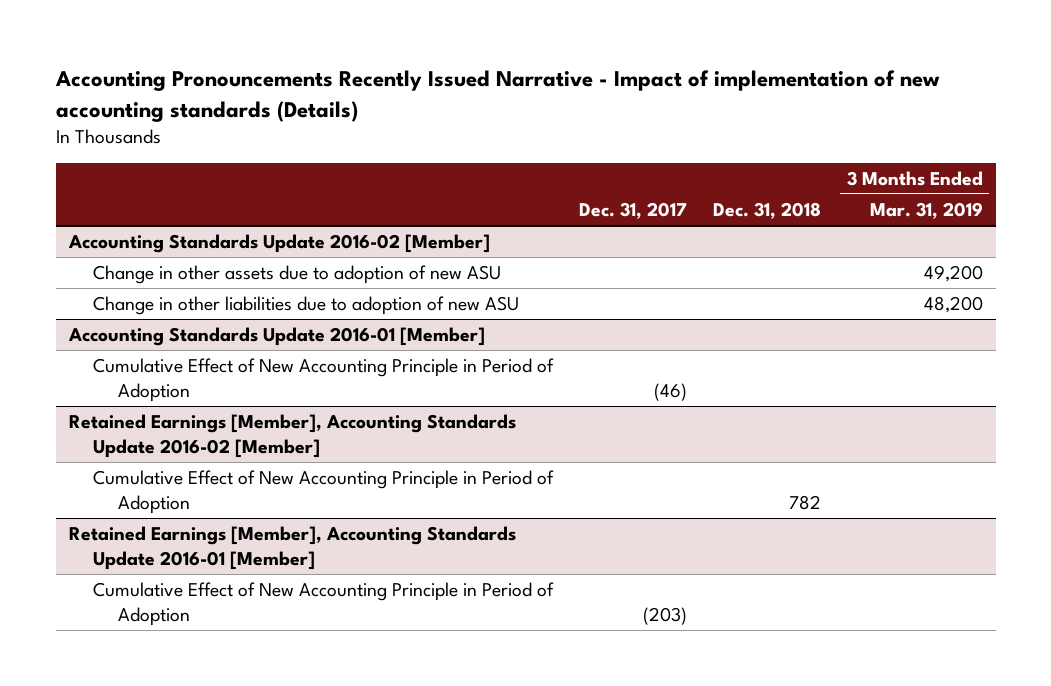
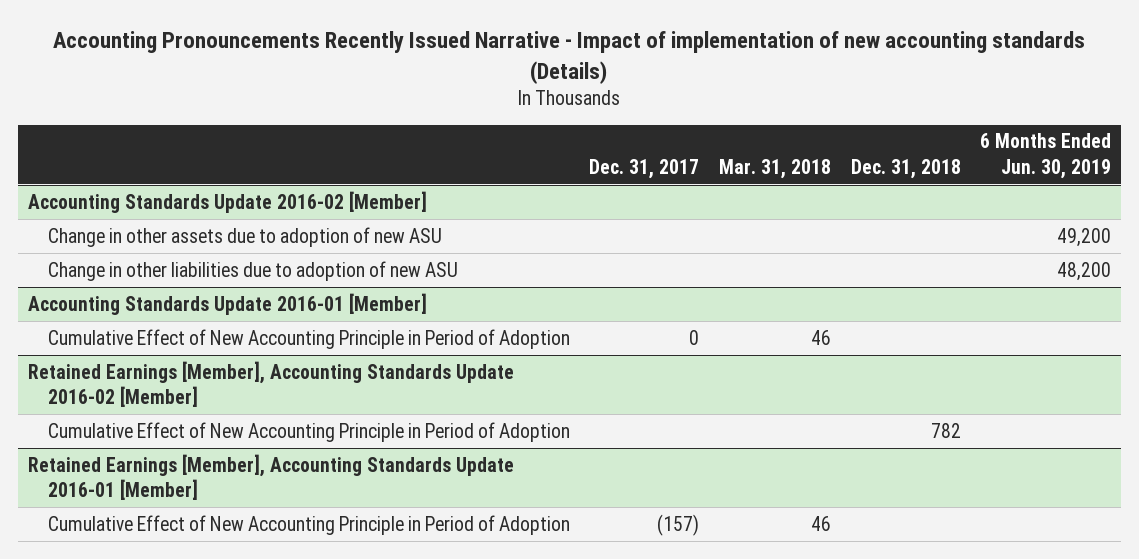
- | Dec. 31, 2017 | Dec. 31, 2018 | 3 Months Ended Mar. 31, 2019
+ | Dec. 31, 2017 | Mar. 31, 2018 | Dec. 31, 2018 | 6 Months Ended Jun. 30, 2019
@ Accounting Standards Update 2016-01 [Member]
- Cumulative Effect of New Accounting Principle in Period of Adoption | (46) | |
+ Cumulative Effect of New Accounting Principle in Period of Adoption | 0 | 46 | |
@ Retained Earnings [Member], Accounting Standards Update 2016-01 [Member]
- Cumulative Effect of New Accounting Principle in Period of Adoption | (203) | |
+ Cumulative Effect of New Accounting Principle in Period of Adoption | (157) | 46 | |

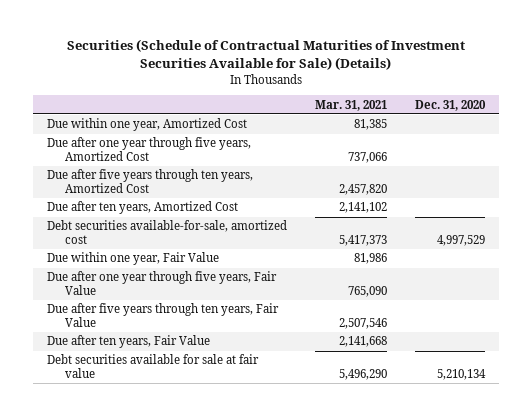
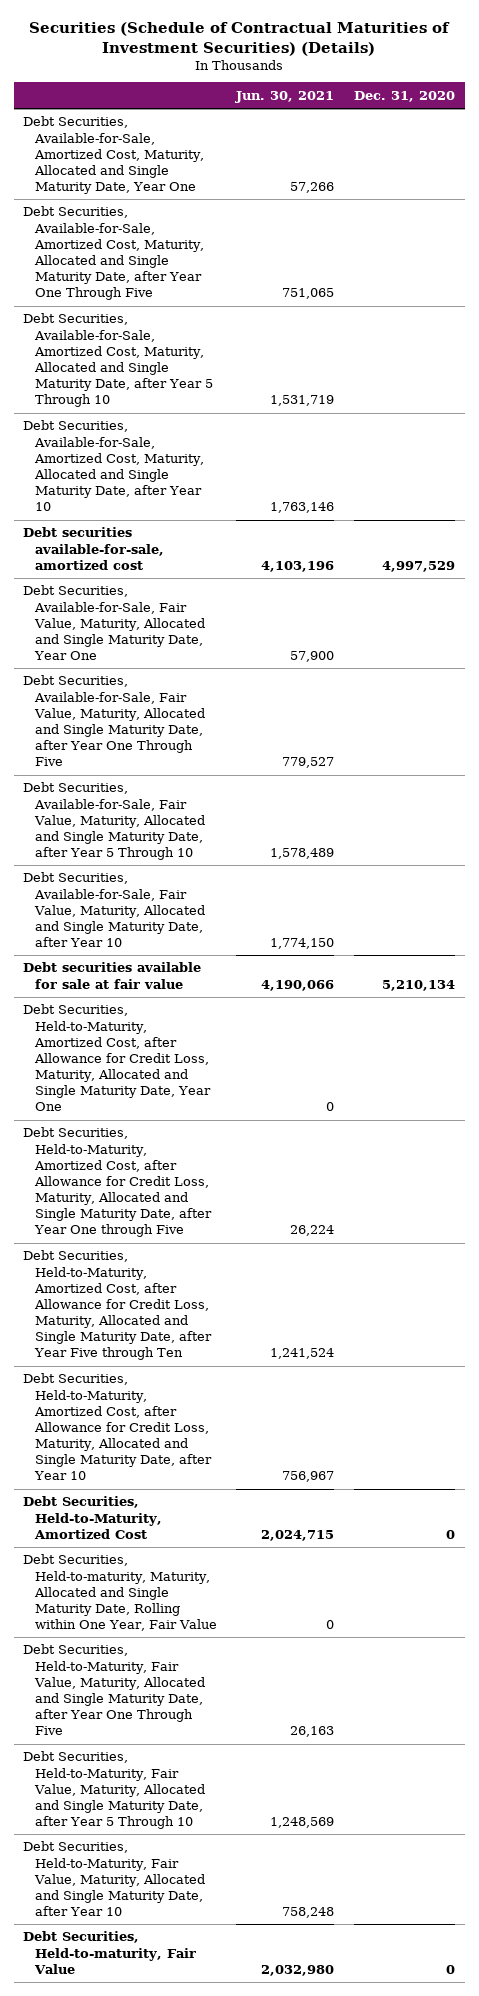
- Securities (Schedule of Contractual Maturities of Investment Securities Available for Sale) (Details)
+ Securities (Schedule of Contractual Maturities of Investment Securities) (Details)
- | Mar. 31, 2021 | Dec. 31, 2020
+ | Jun. 30, 2021 | Dec. 31, 2020
- Due within one year, Amortized Cost | 81,385 |
- Due after one year through five years, Amortized Cost | 737,066 |
- Due after five years through ten years, Amortized Cost | 2,457,820 |
- Due after ten years, Amortized Cost | 2,141,102 |
+ Debt Securities, Available-for-Sale, Amortized Cost, Maturity, Allocated and Single Maturity Date, Year One | 57,266 |
+ Debt Securities, Available-for-Sale, Amortized Cost, Maturity, Allocated and Single Maturity Date, after Year One Through Five | 751,065 |
+ Debt Securities, Available-for-Sale, Amortized Cost, Maturity, Allocated and Single Maturity Date, after Year 5 Through 10 | 1,531,719 |
+ Debt Securities, Available-for-Sale, Amortized Cost, Maturity, Allocated and Single Maturity Date, after Year 10 | 1,763,146 |
- Due within one year, Fair Value | 81,986 |
- Due after one year through five years, Fair Value | 765,090 |
- Due after five years through ten years, Fair Value | 2,507,546 |
- Due after ten years, Fair Value | 2,141,668 |
+ Debt Securities, Available-for-Sale, Fair Value, Maturity, Allocated and Single Maturity Date, Year One | 57,900 |
+ Debt Securities, Available-for-Sale, Fair Value, Maturity, Allocated and Single Maturity Date, after Year One Through Five | 779,527 |
+ Debt Securities, Available-for-Sale, Fair Value, Maturity, Allocated and Single Maturity Date, after Year 5 Through 10 | 1,578,489 |
+ Debt Securities, Available-for-Sale, Fair Value, Maturity, Allocated and Single Maturity Date, after Year 10 | 1,774,150 |
+ Debt Securities, Held-to-Maturity, Amortized Cost, after Allowance for Credit Loss, Maturity, Allocated and Single Maturity Date, Year One | 0 |
+ Debt Securities, Held-to-Maturity, Amortized Cost, after Allowance for Credit Loss, Maturity, Allocated and Single Maturity Date, after Year One through Five | 26,224 |
+ Debt Securities, Held-to-Maturity, Amortized Cost, after Allowance for Credit Loss, Maturity, Allocated and Single Maturity Date, after Year Five through Ten | 1,241,524 |
+ Debt Securities, Held-to-Maturity, Amortized Cost, after Allowance for Credit Loss, Maturity, Allocated and Single Maturity Date, after Year 10 | 756,967 |
+ Debt Securities, Held-to-Maturity, Amortized Cost | 2,024,715 | 0
+ Debt Securities, Held-to-maturity, Maturity, Allocated and Single Maturity Date, Rolling within One Year, Fair Value | 0 |
+ Debt Securities, Held-to-Maturity, Fair Value, Maturity, Allocated and Single Maturity Date, after Year One Through Five | 26,163 |
+ Debt Securities, Held-to-Maturity, Fair Value, Maturity, Allocated and Single Maturity Date, after Year 5 Through 10 | 1,248,569 |
+ Debt Securities, Held-to-Maturity, Fair Value, Maturity, Allocated and Single Maturity Date, after Year 10 | 758,248 |
+ Debt Securities, Held-to-maturity, Fair Value | 2,032,980 | 0

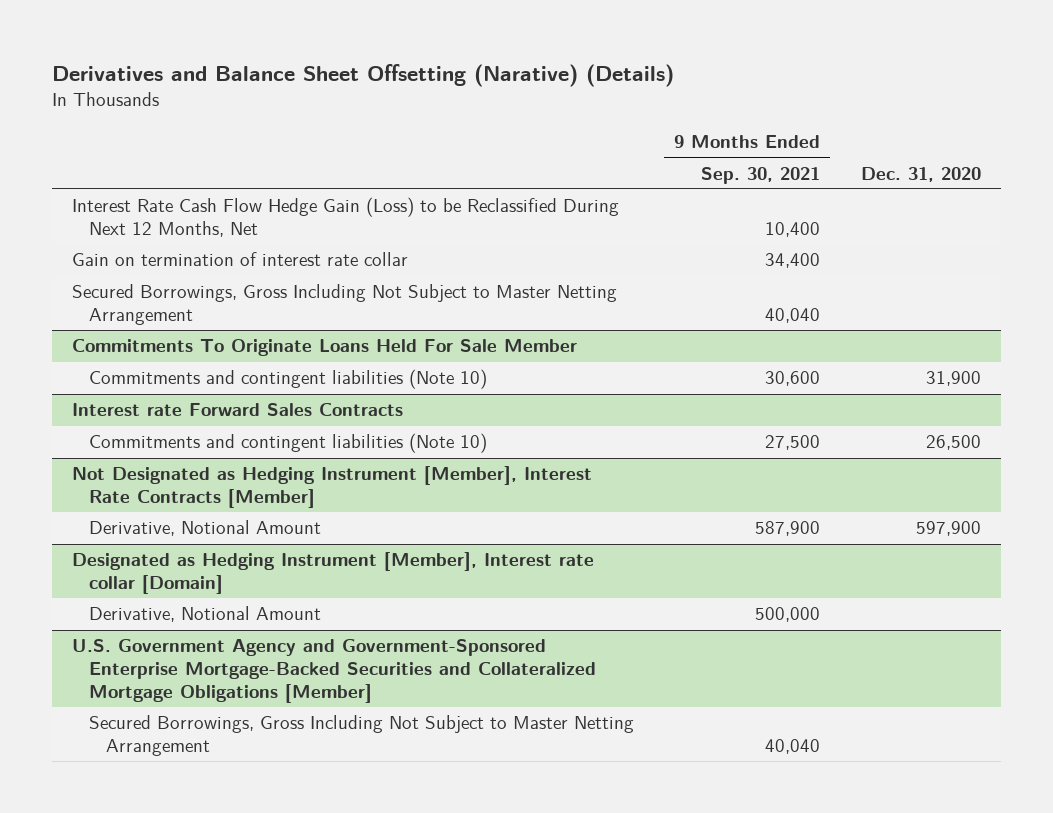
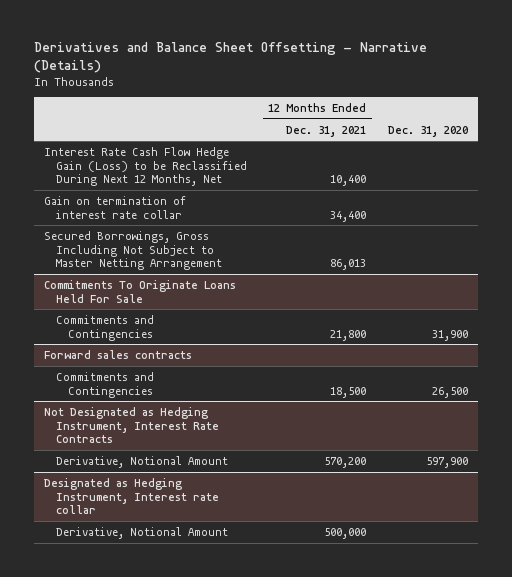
- Derivatives and Balance Sheet Offsetting (Narative) (Details)
+ Derivatives and Balance Sheet Offsetting - Narrative (Details)
- | 9 Months Ended Sep. 30, 2021 | Dec. 31, 2020
+ | 12 Months Ended Dec. 31, 2021 | Dec. 31, 2020
- Commitments To Originate Loans Held For Sale Member
- Commitments and contingent liabilities (Note 10) | 30,600 | 31,900
- Interest rate Forward Sales Contracts
- Commitments and contingent liabilities (Note 10) | 27,500 | 26,500
- Not Designated as Hedging Instrument [Member], Interest Rate Contracts [Member]
+ Commitments To Originate Loans Held For Sale
+ Commitments and Contingencies | 21,800 | 31,900
+ Forward sales contracts
+ Commitments and Contingencies | 18,500 | 26,500
+ Not Designated as Hedging Instrument, Interest Rate Contracts
- Designated as Hedging Instrument [Member], Interest rate collar [Domain]
+ Designated as Hedging Instrument, Interest rate collar
- U.S. Government Agency and Government-Sponsored Enterprise Mortgage-Backed Securities and Collateralized Mortgage Obligations [Member]
- Secured Borrowings, Gross Including Not Subject to Master Netting Arrangement | 40,040 |

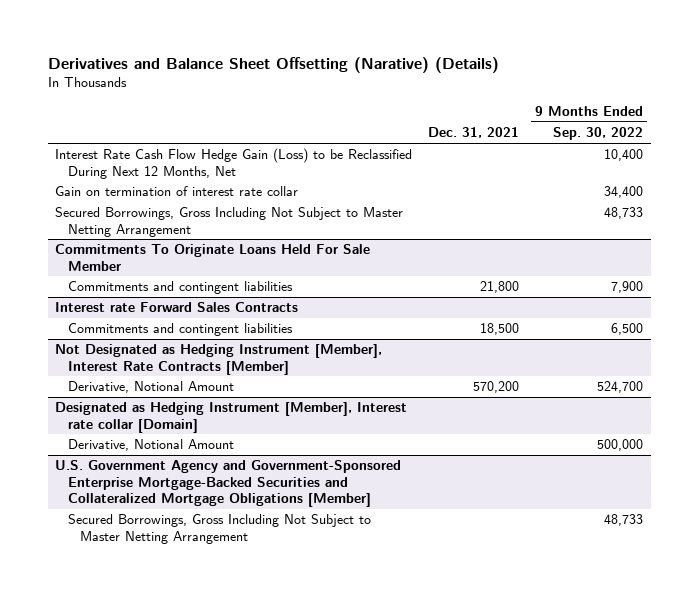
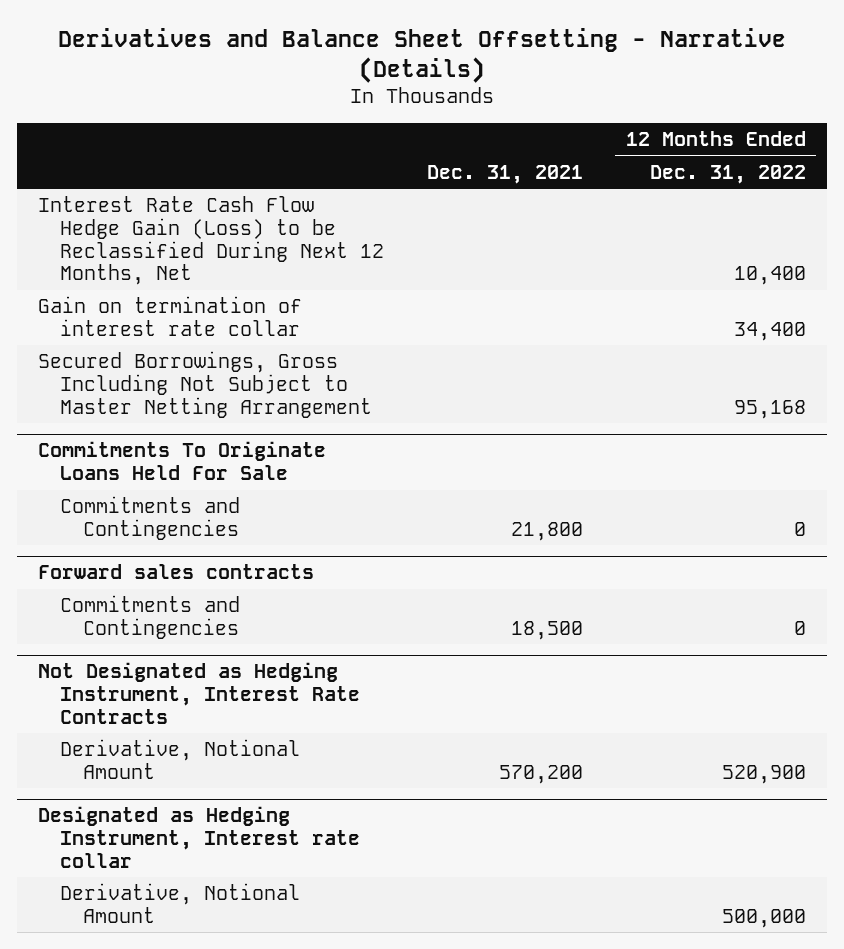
- Derivatives and Balance Sheet Offsetting (Narative) (Details)
+ Derivatives and Balance Sheet Offsetting - Narrative (Details)
- | Dec. 31, 2021 | 9 Months Ended Sep. 30, 2022
+ | Dec. 31, 2021 | 12 Months Ended Dec. 31, 2022
- Commitments To Originate Loans Held For Sale Member
- Commitments and contingent liabilities | 21,800 | 7,900
- Interest rate Forward Sales Contracts
- Commitments and contingent liabilities | 18,500 | 6,500
- Not Designated as Hedging Instrument [Member], Interest Rate Contracts [Member]
+ Commitments To Originate Loans Held For Sale
+ Commitments and Contingencies | 21,800 | 0
+ Forward sales contracts
+ Commitments and Contingencies | 18,500 | 0
+ Not Designated as Hedging Instrument, Interest Rate Contracts
- Designated as Hedging Instrument [Member], Interest rate collar [Domain]
+ Designated as Hedging Instrument, Interest rate collar
- U.S. Government Agency and Government-Sponsored Enterprise Mortgage-Backed Securities and Collateralized Mortgage Obligations [Member]
- Secured Borrowings, Gross Including Not Subject to Master Netting Arrangement | | 48,733

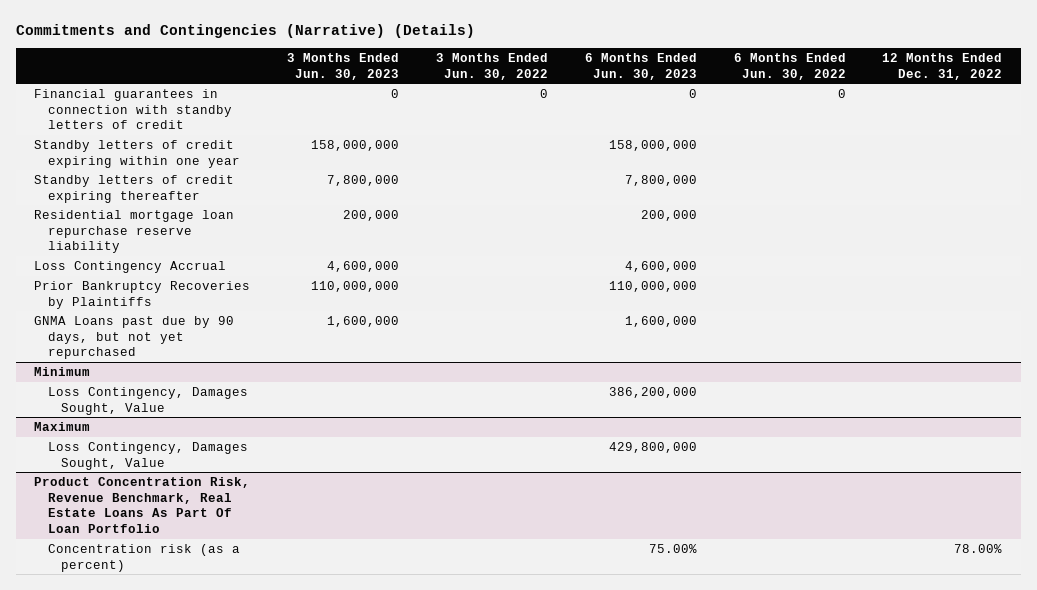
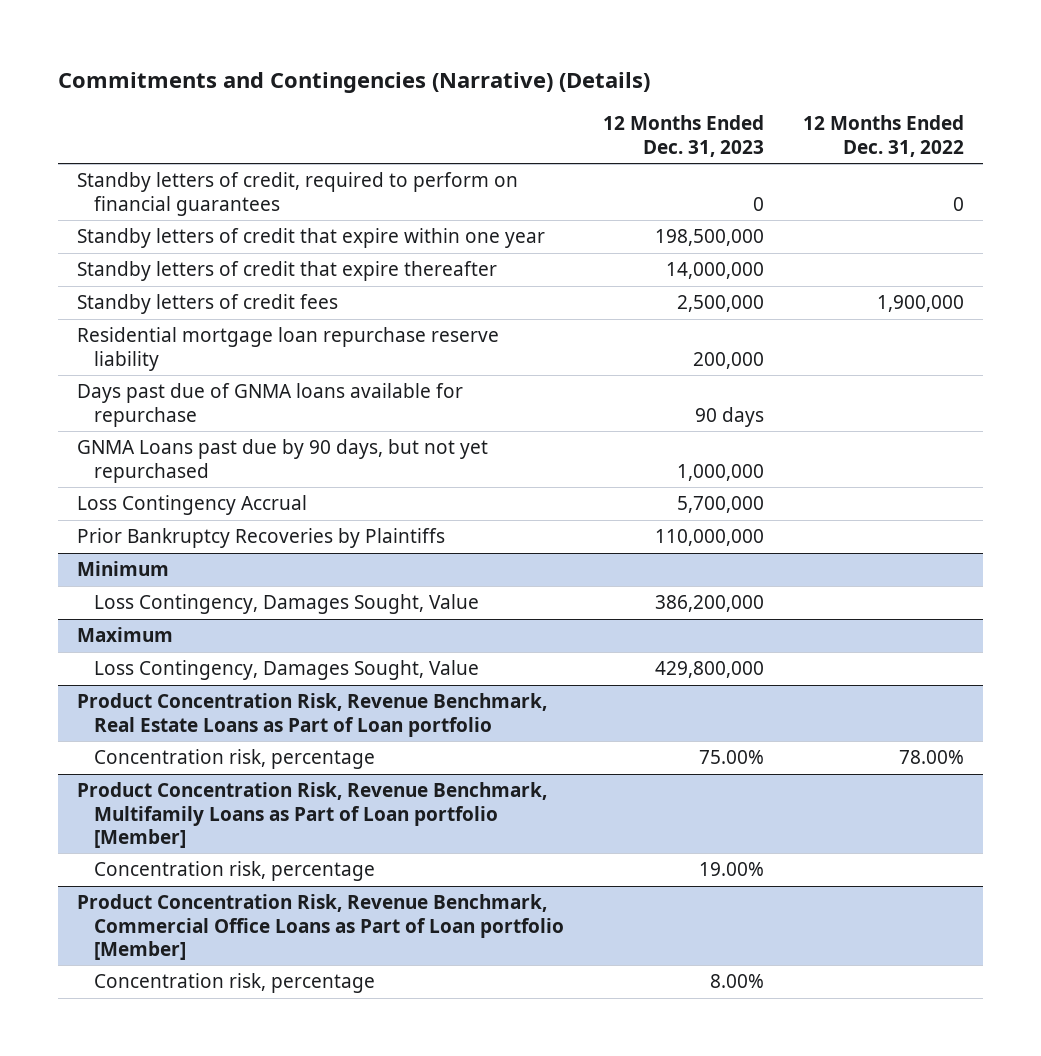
- | 3 Months Ended Jun. 30, 2023 | 3 Months Ended Jun. 30, 2022 | 6 Months Ended Jun. 30, 2023 | 6 Months Ended Jun. 30, 2022 | 12 Months Ended Dec. 31, 2022
+ | 12 Months Ended Dec. 31, 2023 | 12 Months Ended Dec. 31, 2022
- Financial guarantees in connection with standby letters of credit | 0 | 0 | 0 | 0 |
- Standby letters of credit expiring within one year | 158,000,000 | | 158,000,000 | |
- Standby letters of credit expiring thereafter | 7,800,000 | | 7,800,000 | |
+ Standby letters of credit, required to perform on financial guarantees | 0 | 0
+ Standby letters of credit that expire within one year | 198,500,000 |
+ Standby letters of credit that expire thereafter | 14,000,000 |
+ Standby letters of credit fees | 2,500,000 | 1,900,000
+ Days past due of GNMA loans available for repurchase | 90 days |
moved up: GNMA Loans past due by 90 days, but not yet repurchased | 1,000,000 |
- Product Concentration Risk, Revenue Benchmark, Real Estate Loans As Part Of Loan Portfolio
- Concentration risk (as a percent) | | | 75.00% | | 78.00%
+ Product Concentration Risk, Revenue Benchmark, Real Estate Loans as Part of Loan portfolio
+ Concentration risk, percentage | 75.00% | 78.00%
+ Product Concentration Risk, Revenue Benchmark, Multifamily Loans as Part of Loan portfolio [Member]
+ Concentration risk, percentage | 19.00% |
+ Product Concentration Risk, Revenue Benchmark, Commercial Office Loans as Part of Loan portfolio [Member]
+ Concentration risk, percentage | 8.00% |

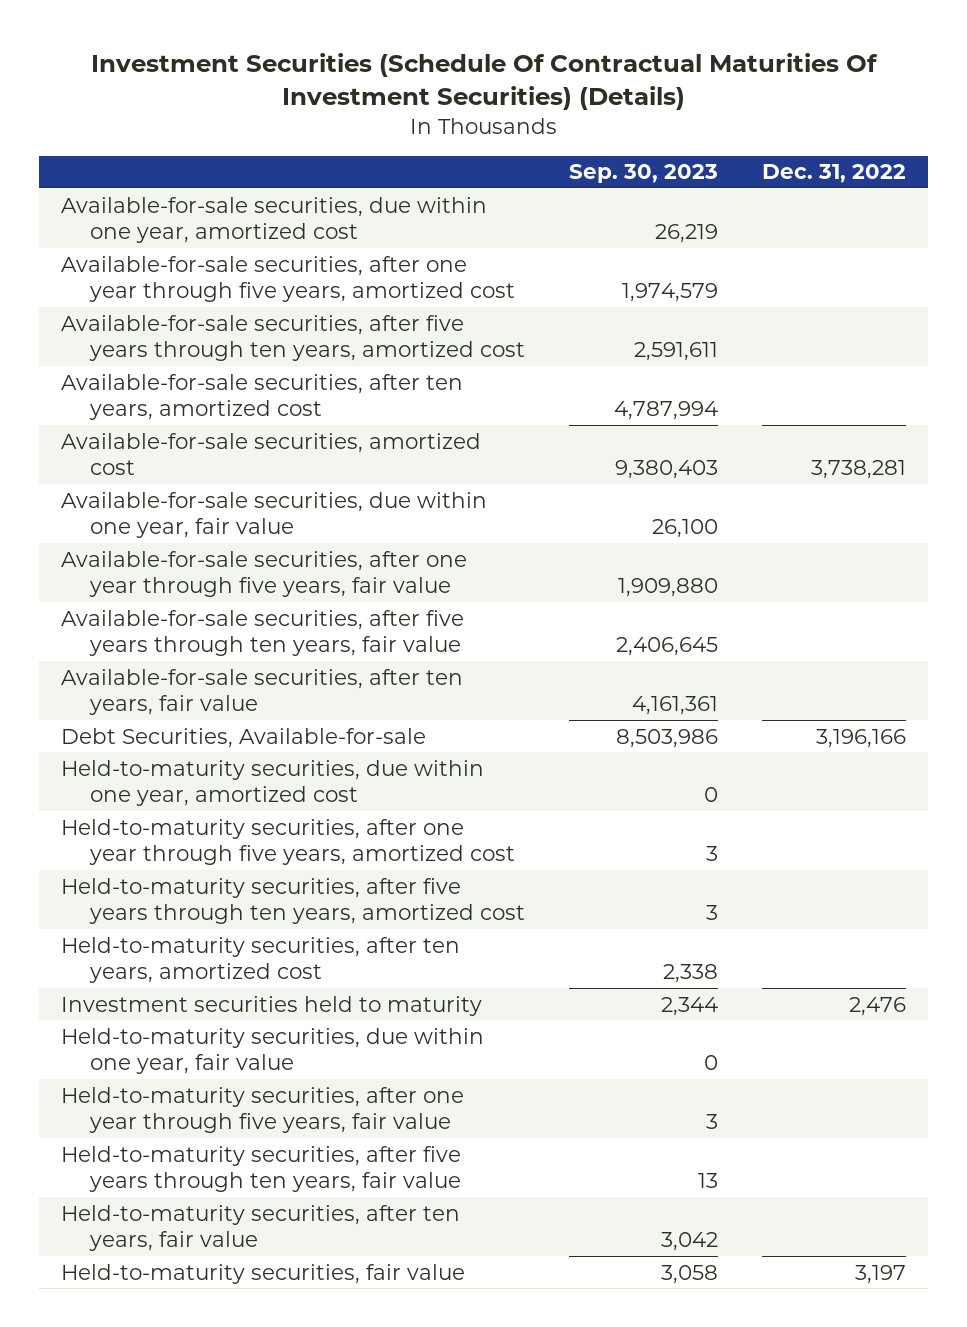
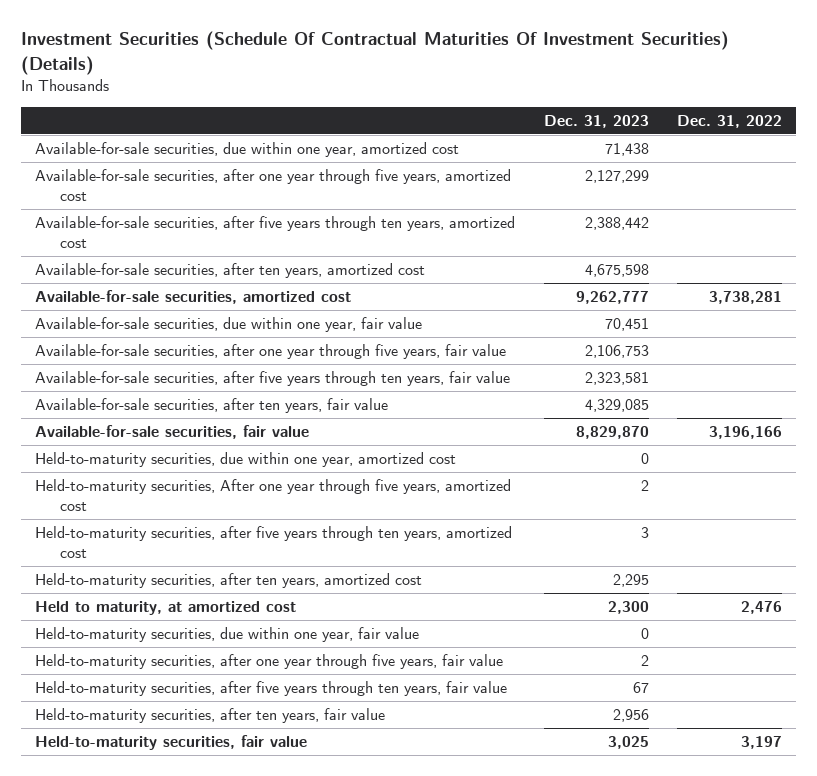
- | Sep. 30, 2023 | Dec. 31, 2022
+ | Dec. 31, 2023 | Dec. 31, 2022
- Debt Securities, Available-for-sale | 8,503,986 | 3,196,166
+ Available-for-sale securities, fair value | 8,829,870 | 3,196,166
- Held-to-maturity securities, after one year through five years, amortized cost | 3 |
+ Held-to-maturity securities, After one year through five years, amortized cost | 2 |
- Investment securities held to maturity | 2,344 | 2,476
+ Held to maturity, at amortized cost | 2,300 | 2,476

